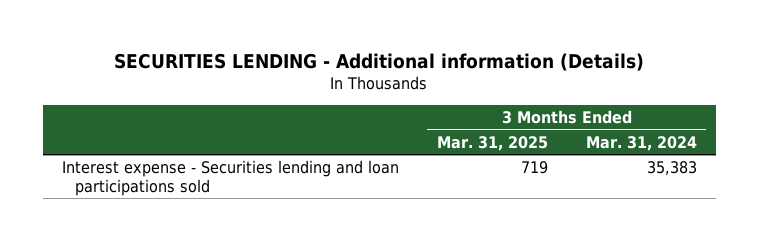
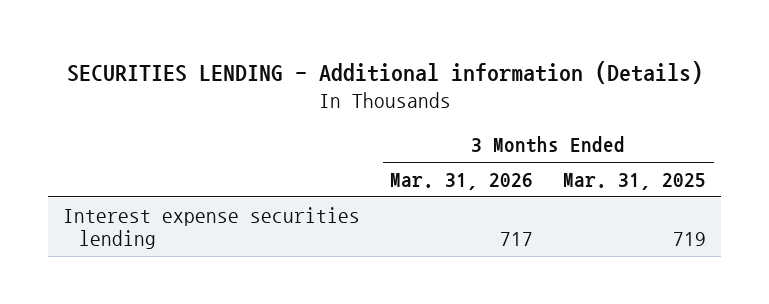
- | 3 Months Ended Mar. 31, 2025 | 3 Months Ended Mar. 31, 2024
+ | 3 Months Ended Mar. 31, 2026 | 3 Months Ended Mar. 31, 2025
- Interest expense - Securities lending and loan participations sold | 719 | 35,383
+ Interest expense securities lending | 717 | 719

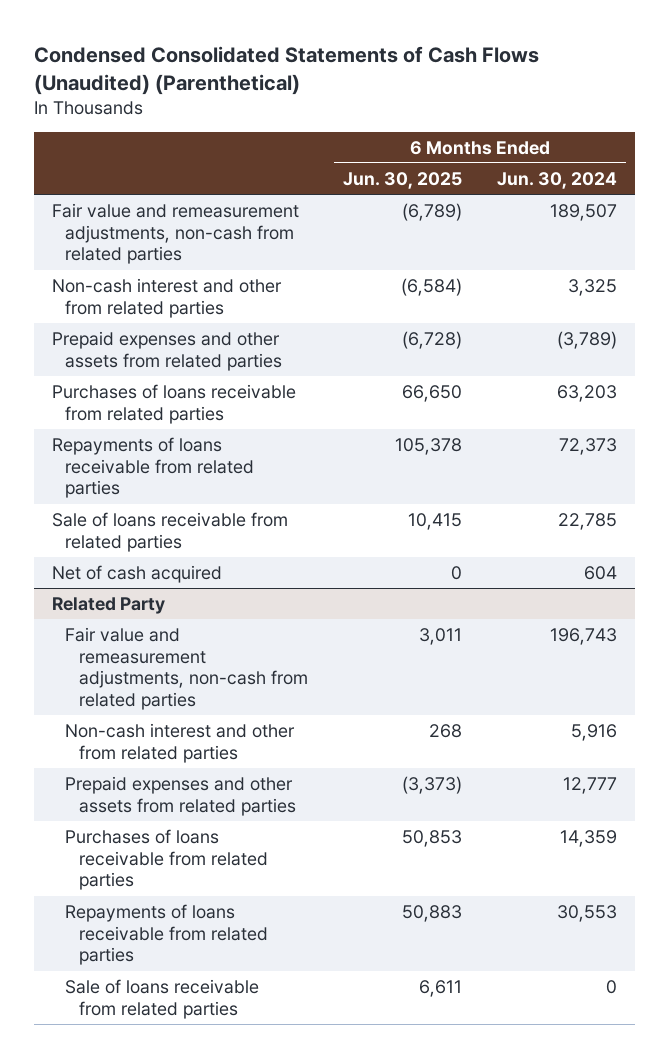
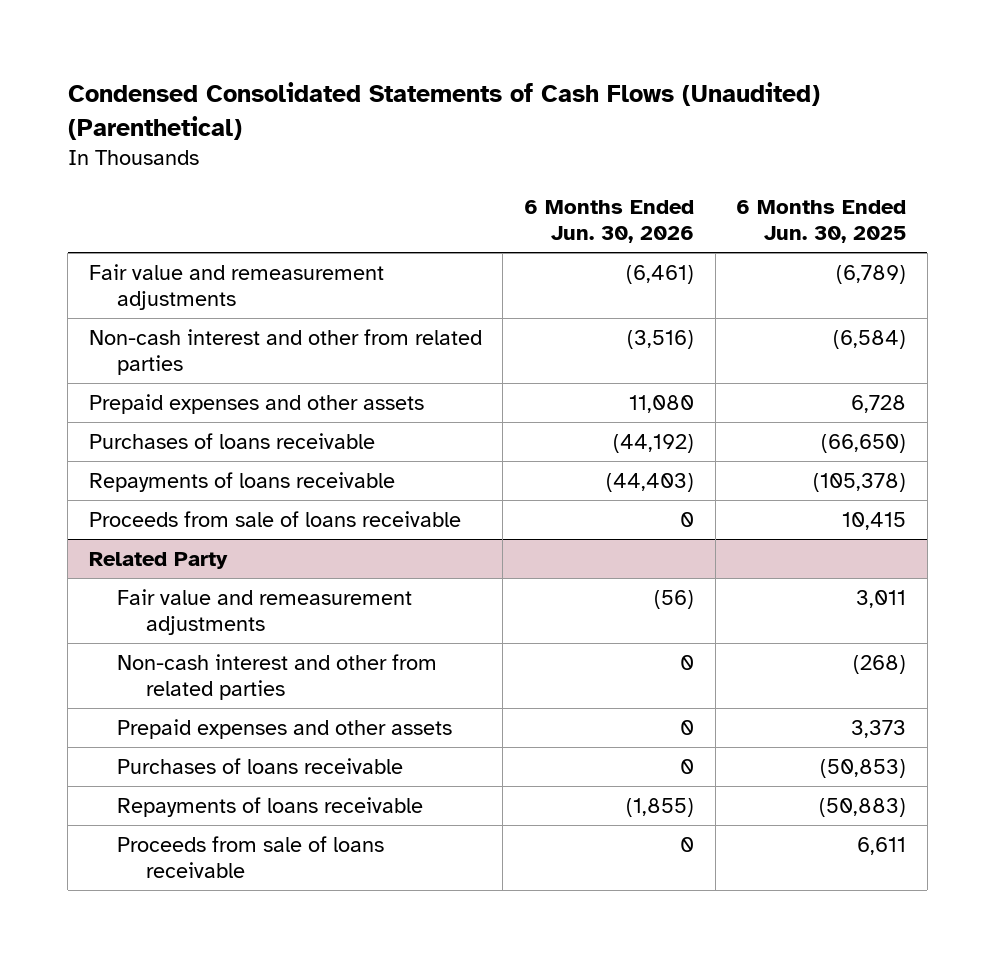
- | 6 Months Ended Jun. 30, 2025 | 6 Months Ended Jun. 30, 2024
+ | 6 Months Ended Jun. 30, 2026 | 6 Months Ended Jun. 30, 2025
- Fair value and remeasurement adjustments, non-cash from related parties | (6,789) | 189,507
+ Fair value and remeasurement adjustments | (6,461) | (6,789)
- Prepaid expenses and other assets from related parties | (6,728) | (3,789)
- Purchases of loans receivable from related parties | 66,650 | 63,203
- Repayments of loans receivable from related parties | 105,378 | 72,373
- Sale of loans receivable from related parties | 10,415 | 22,785
- Net of cash acquired | 0 | 604
+ Prepaid expenses and other assets | 11,080 | 6,728
+ Purchases of loans receivable | (44,192) | (66,650)
+ Repayments of loans receivable | (44,403) | (105,378)
+ Proceeds from sale of loans receivable | 0 | 10,415
@ Related Party
- Fair value and remeasurement adjustments, non-cash from related parties | 3,011 | 196,743
- Non-cash interest and other from related parties | 268 | 5,916
- Prepaid expenses and other assets from related parties | (3,373) | 12,777
- Purchases of loans receivable from related parties | 50,853 | 14,359
- Repayments of loans receivable from related parties | 50,883 | 30,553
- Sale of loans receivable from related parties | 6,611 | 0
+ Fair value and remeasurement adjustments | (56) | 3,011
+ Non-cash interest and other from related parties | 0 | (268)
+ Prepaid expenses and other assets | 0 | 3,373
+ Purchases of loans receivable | 0 | (50,853)
+ Repayments of loans receivable | (1,855) | (50,883)
+ Proceeds from sale of loans receivable | 0 | 6,611

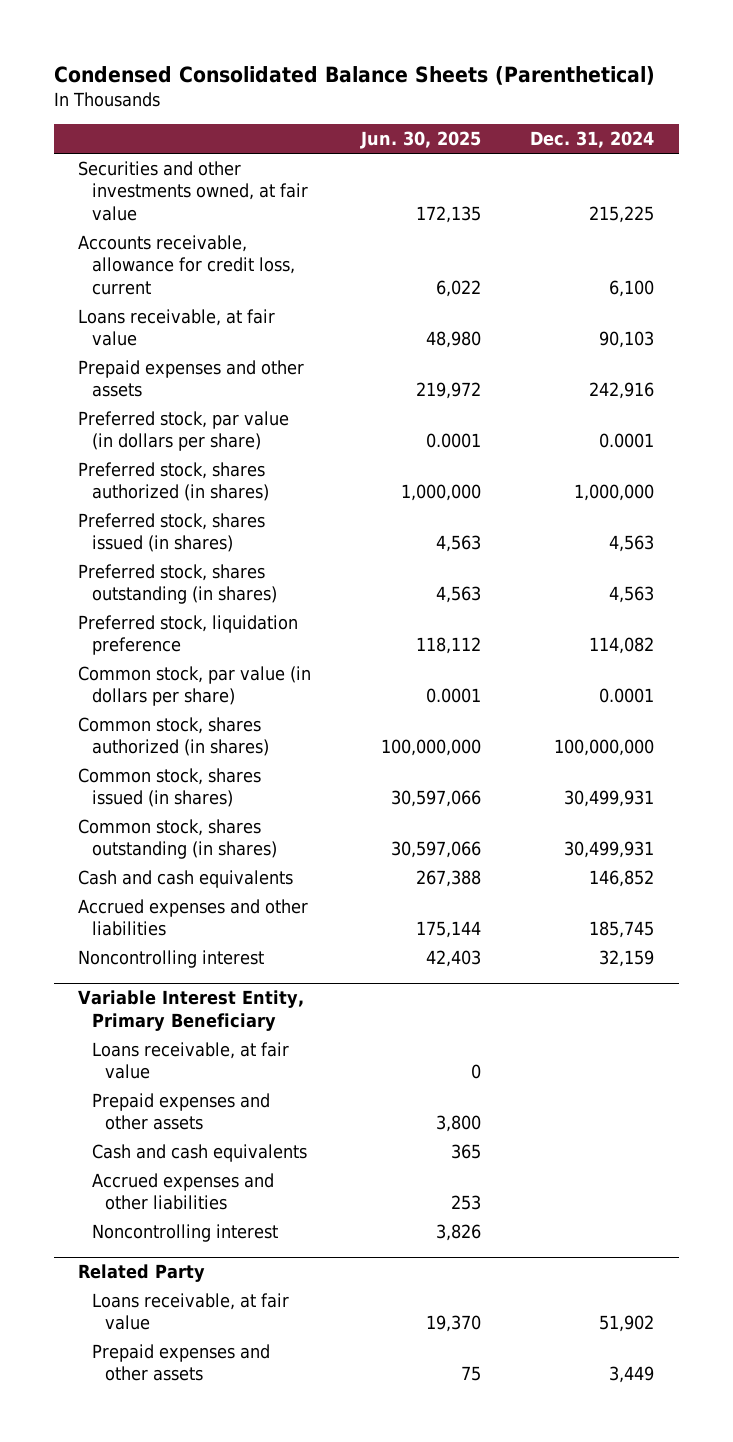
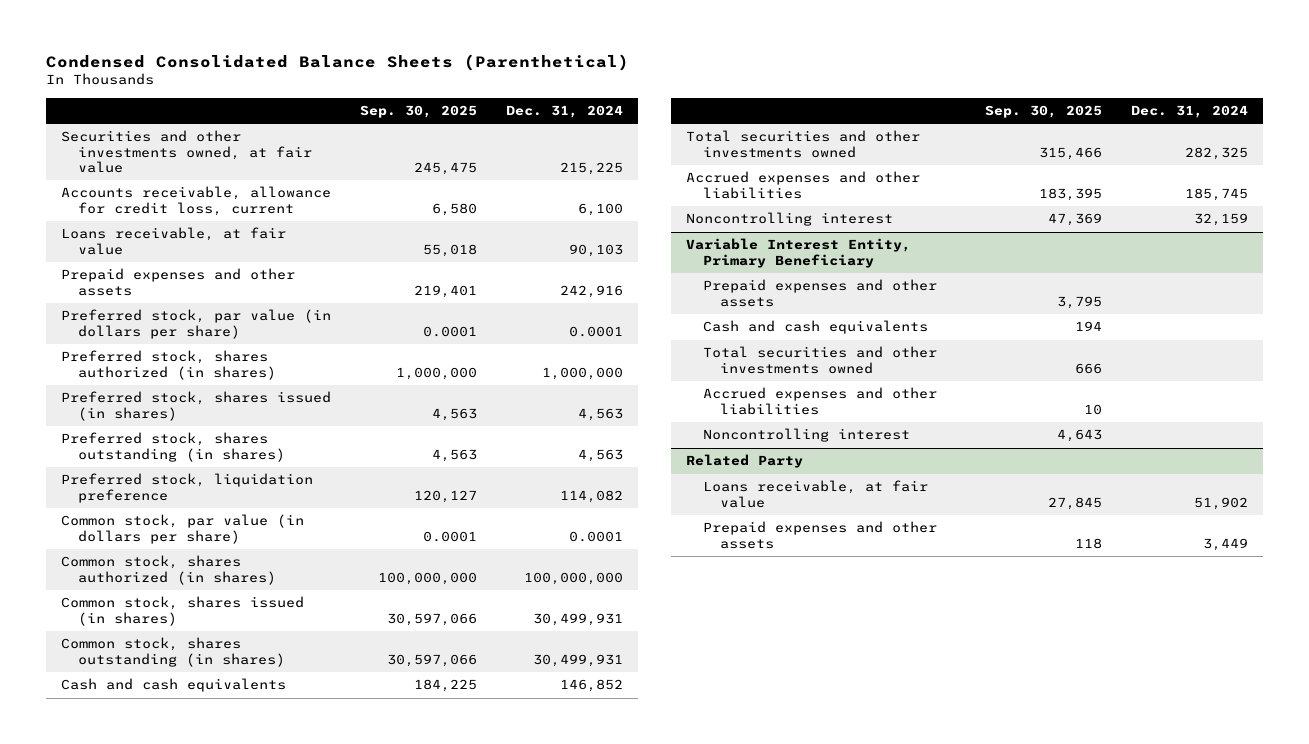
- | Jun. 30, 2025 | Dec. 31, 2024
+ | Sep. 30, 2025 | Dec. 31, 2024
+ Total securities and other investments owned | 315,466 | 282,325
@ Variable Interest Entity, Primary Beneficiary
- Loans receivable, at fair value | 0 |
+ Total securities and other investments owned | 666 |

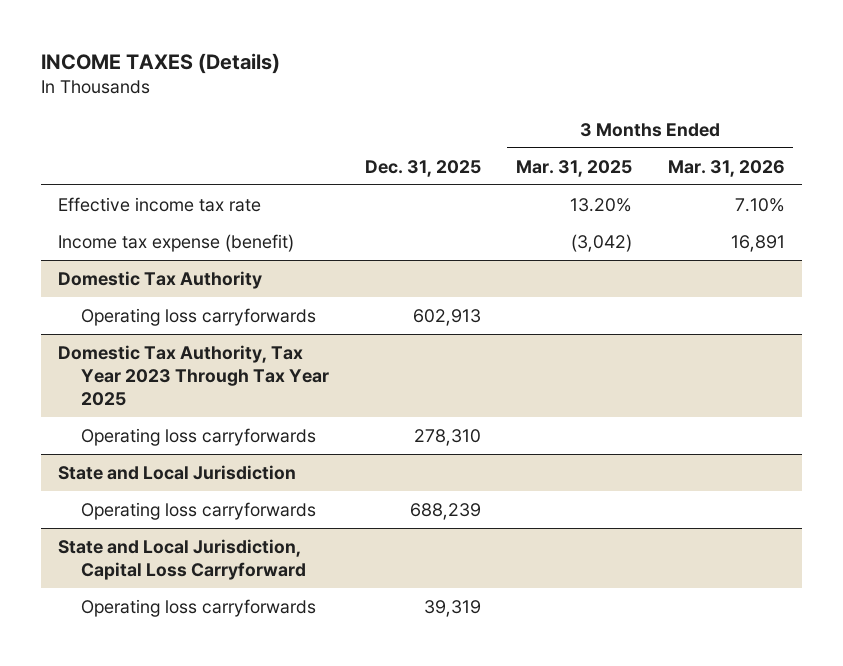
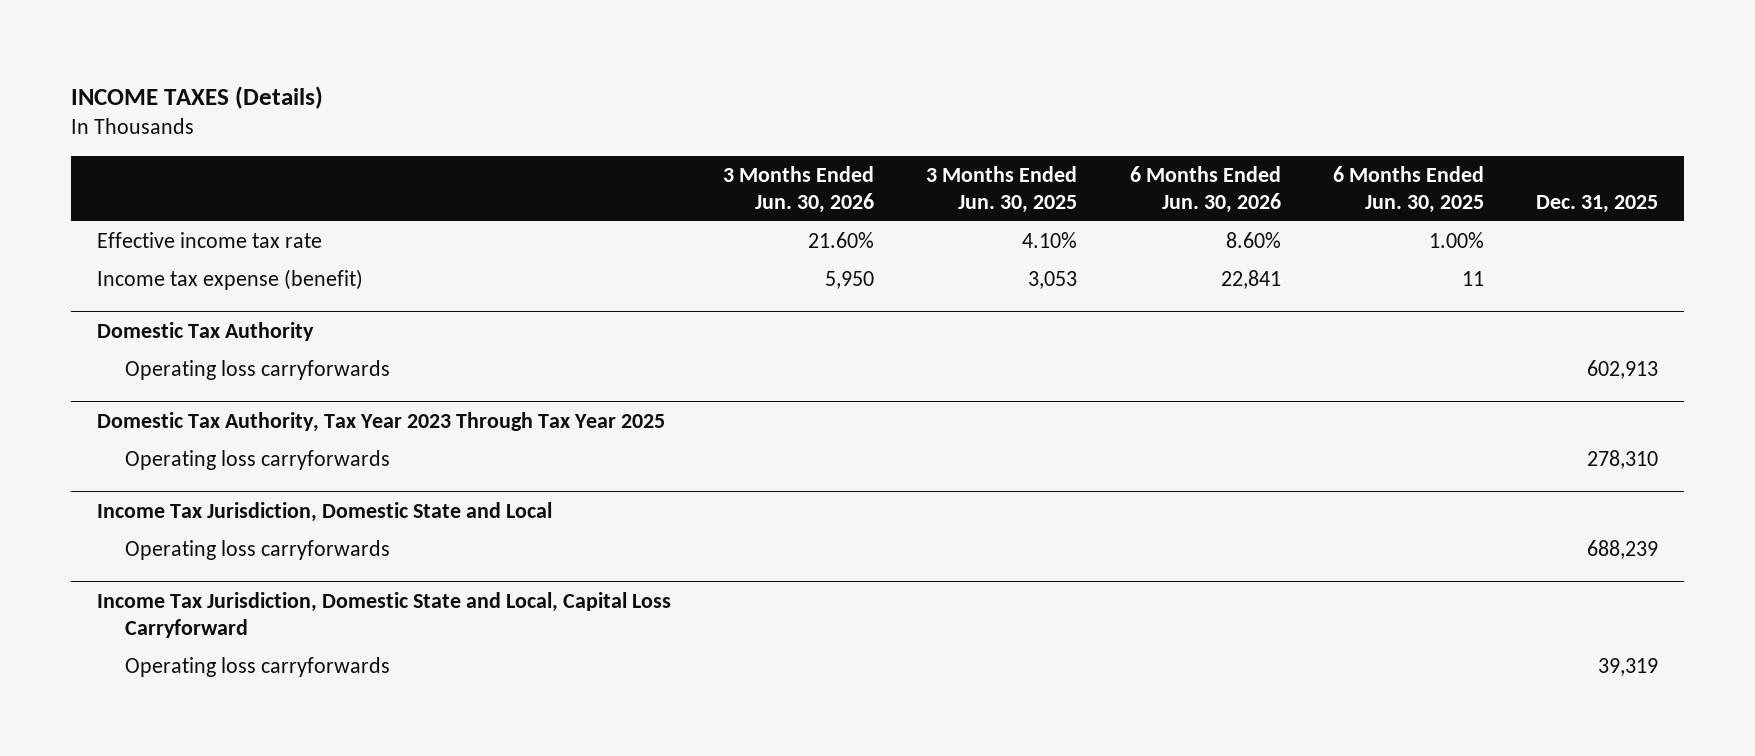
- | Dec. 31, 2025 | 3 Months Ended Mar. 31, 2025 | 3 Months Ended Mar. 31, 2026
+ | 3 Months Ended Jun. 30, 2026 | 3 Months Ended Jun. 30, 2025 | 6 Months Ended Jun. 30, 2026 | 6 Months Ended Jun. 30, 2025 | Dec. 31, 2025
- State and Local Jurisdiction
+ Income Tax Jurisdiction, Domestic State and Local
- State and Local Jurisdiction, Capital Loss Carryforward
+ Income Tax Jurisdiction, Domestic State and Local, Capital Loss Carryforward

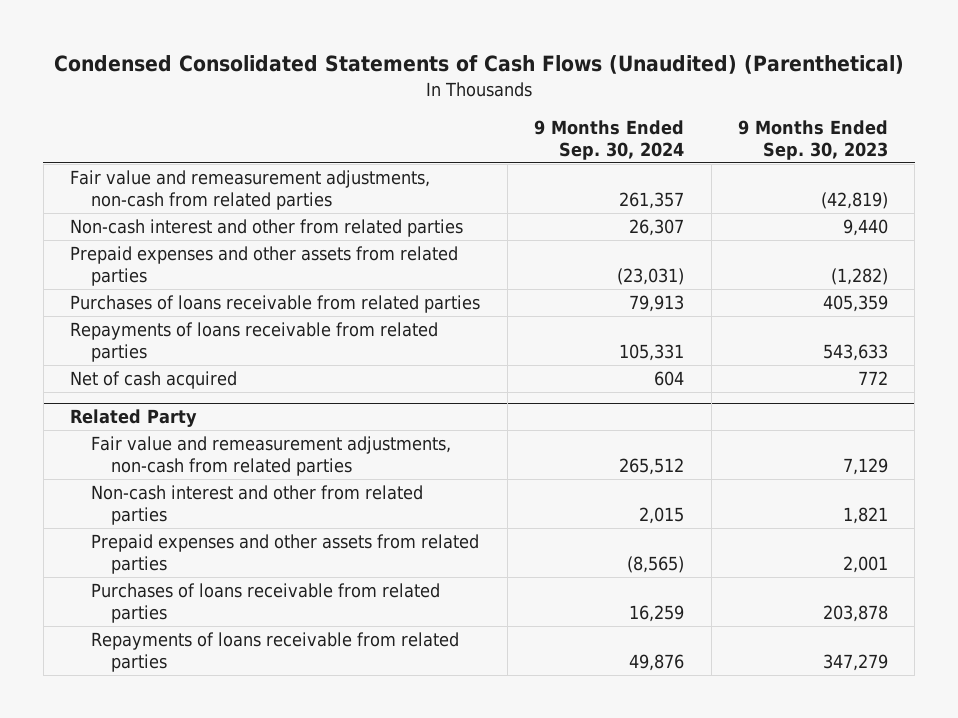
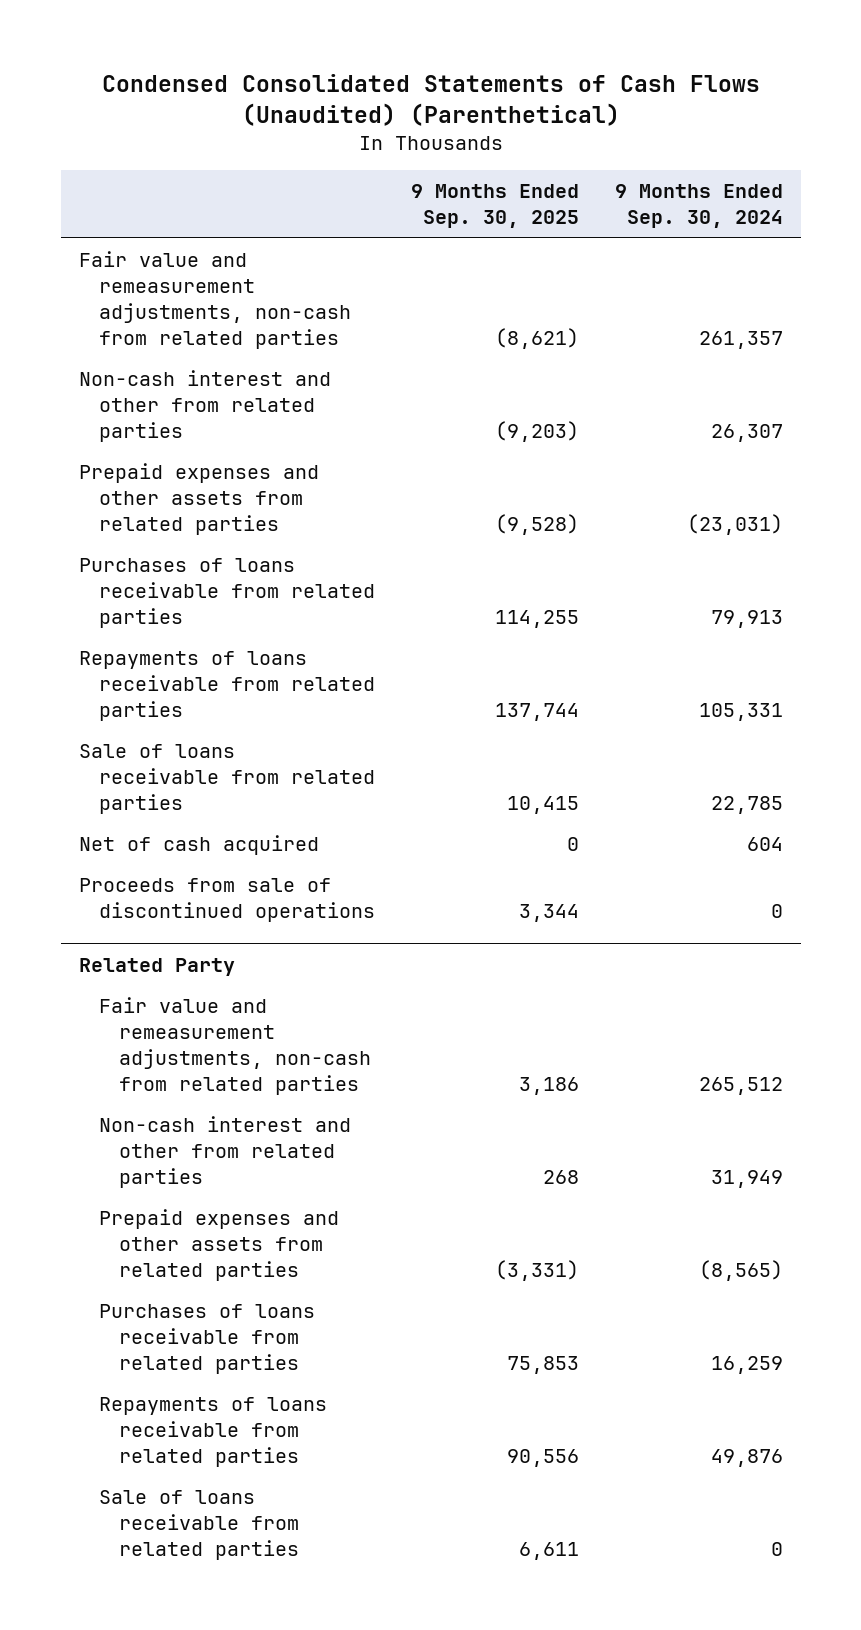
- | 9 Months Ended Sep. 30, 2024 | 9 Months Ended Sep. 30, 2023
+ | 9 Months Ended Sep. 30, 2025 | 9 Months Ended Sep. 30, 2024
+ Sale of loans receivable from related parties | 10,415 | 22,785
+ Proceeds from sale of discontinued operations | 3,344 | 0
@ Related Party
- Non-cash interest and other from related parties | 2,015 | 1,821
+ Non-cash interest and other from related parties | 268 | 31,949
+ Sale of loans receivable from related parties | 6,611 | 0

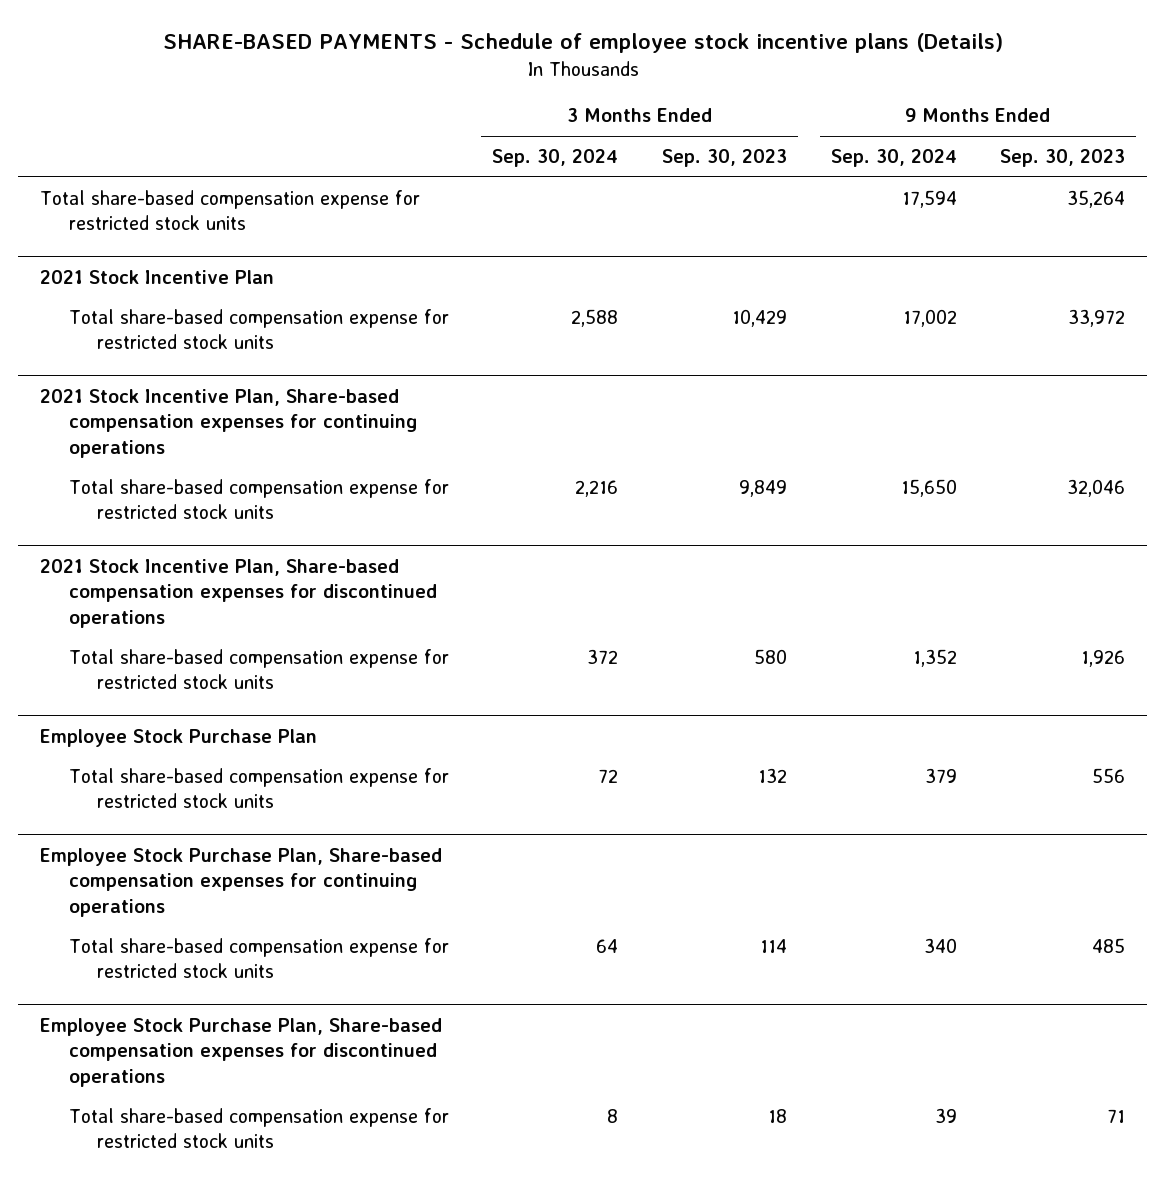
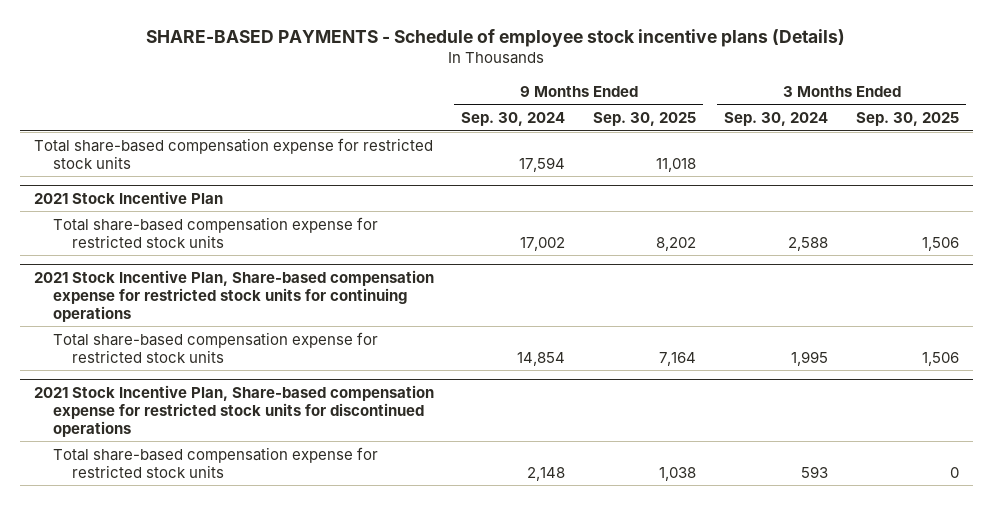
- | 3 Months Ended Sep. 30, 2024 | 3 Months Ended Sep. 30, 2023 | 9 Months Ended Sep. 30, 2024 | 9 Months Ended Sep. 30, 2023
+ | 9 Months Ended Sep. 30, 2024 | 9 Months Ended Sep. 30, 2025 | 3 Months Ended Sep. 30, 2024 | 3 Months Ended Sep. 30, 2025
- 2021 Stock Incentive Plan, Share-based compensation expenses for continuing operations
- Total share-based compensation expense for restricted stock units | 2,216 | 9,849 | 15,650 | 32,046
- 2021 Stock Incentive Plan, Share-based compensation expenses for discontinued operations
- Total share-based compensation expense for restricted stock units | 372 | 580 | 1,352 | 1,926
- Employee Stock Purchase Plan
- Total share-based compensation expense for restricted stock units | 72 | 132 | 379 | 556
- Employee Stock Purchase Plan, Share-based compensation expenses for continuing operations
- Total share-based compensation expense for restricted stock units | 64 | 114 | 340 | 485
- Employee Stock Purchase Plan, Share-based compensation expenses for discontinued operations
- Total share-based compensation expense for restricted stock units | 8 | 18 | 39 | 71
+ 2021 Stock Incentive Plan, Share-based compensation expense for restricted stock units for continuing operations
+ Total share-based compensation expense for restricted stock units | 14,854 | 7,164 | 1,995 | 1,506
+ 2021 Stock Incentive Plan, Share-based compensation expense for restricted stock units for discontinued operations
+ Total share-based compensation expense for restricted stock units | 2,148 | 1,038 | 593 | 0

